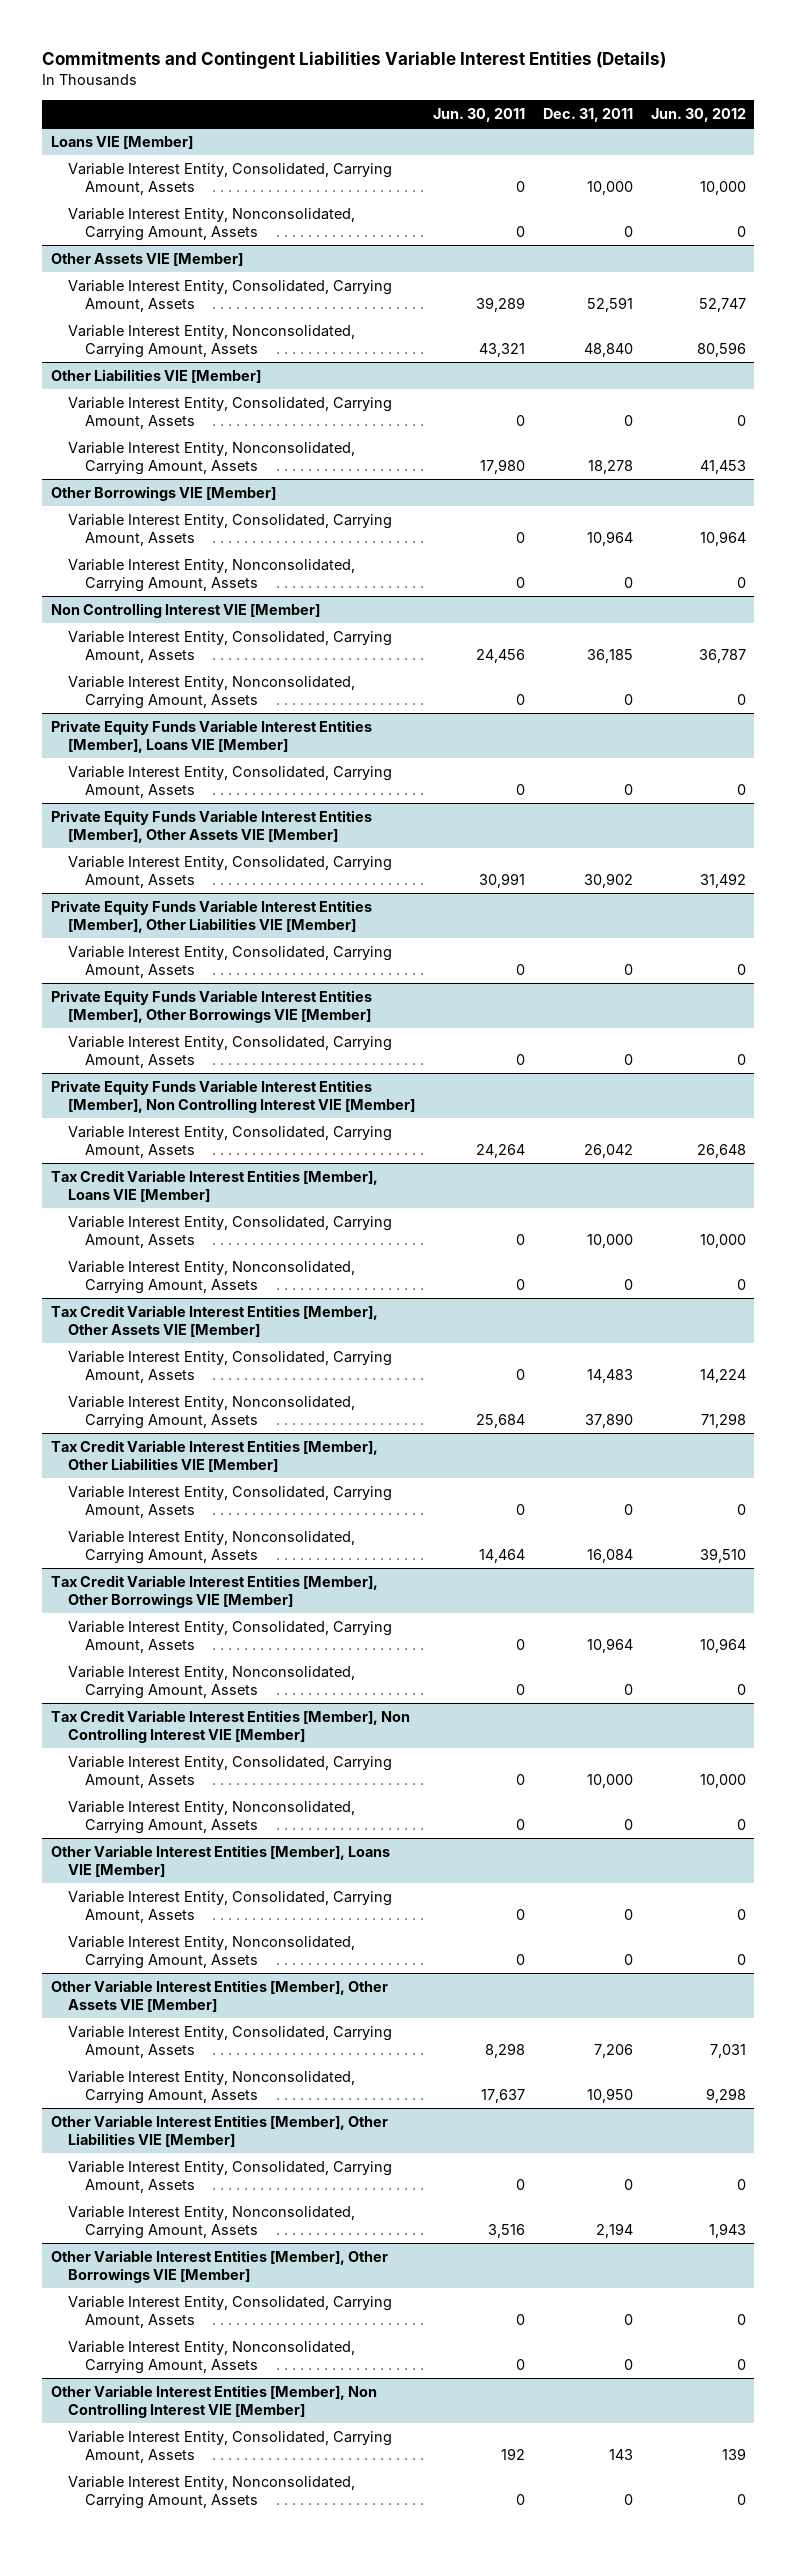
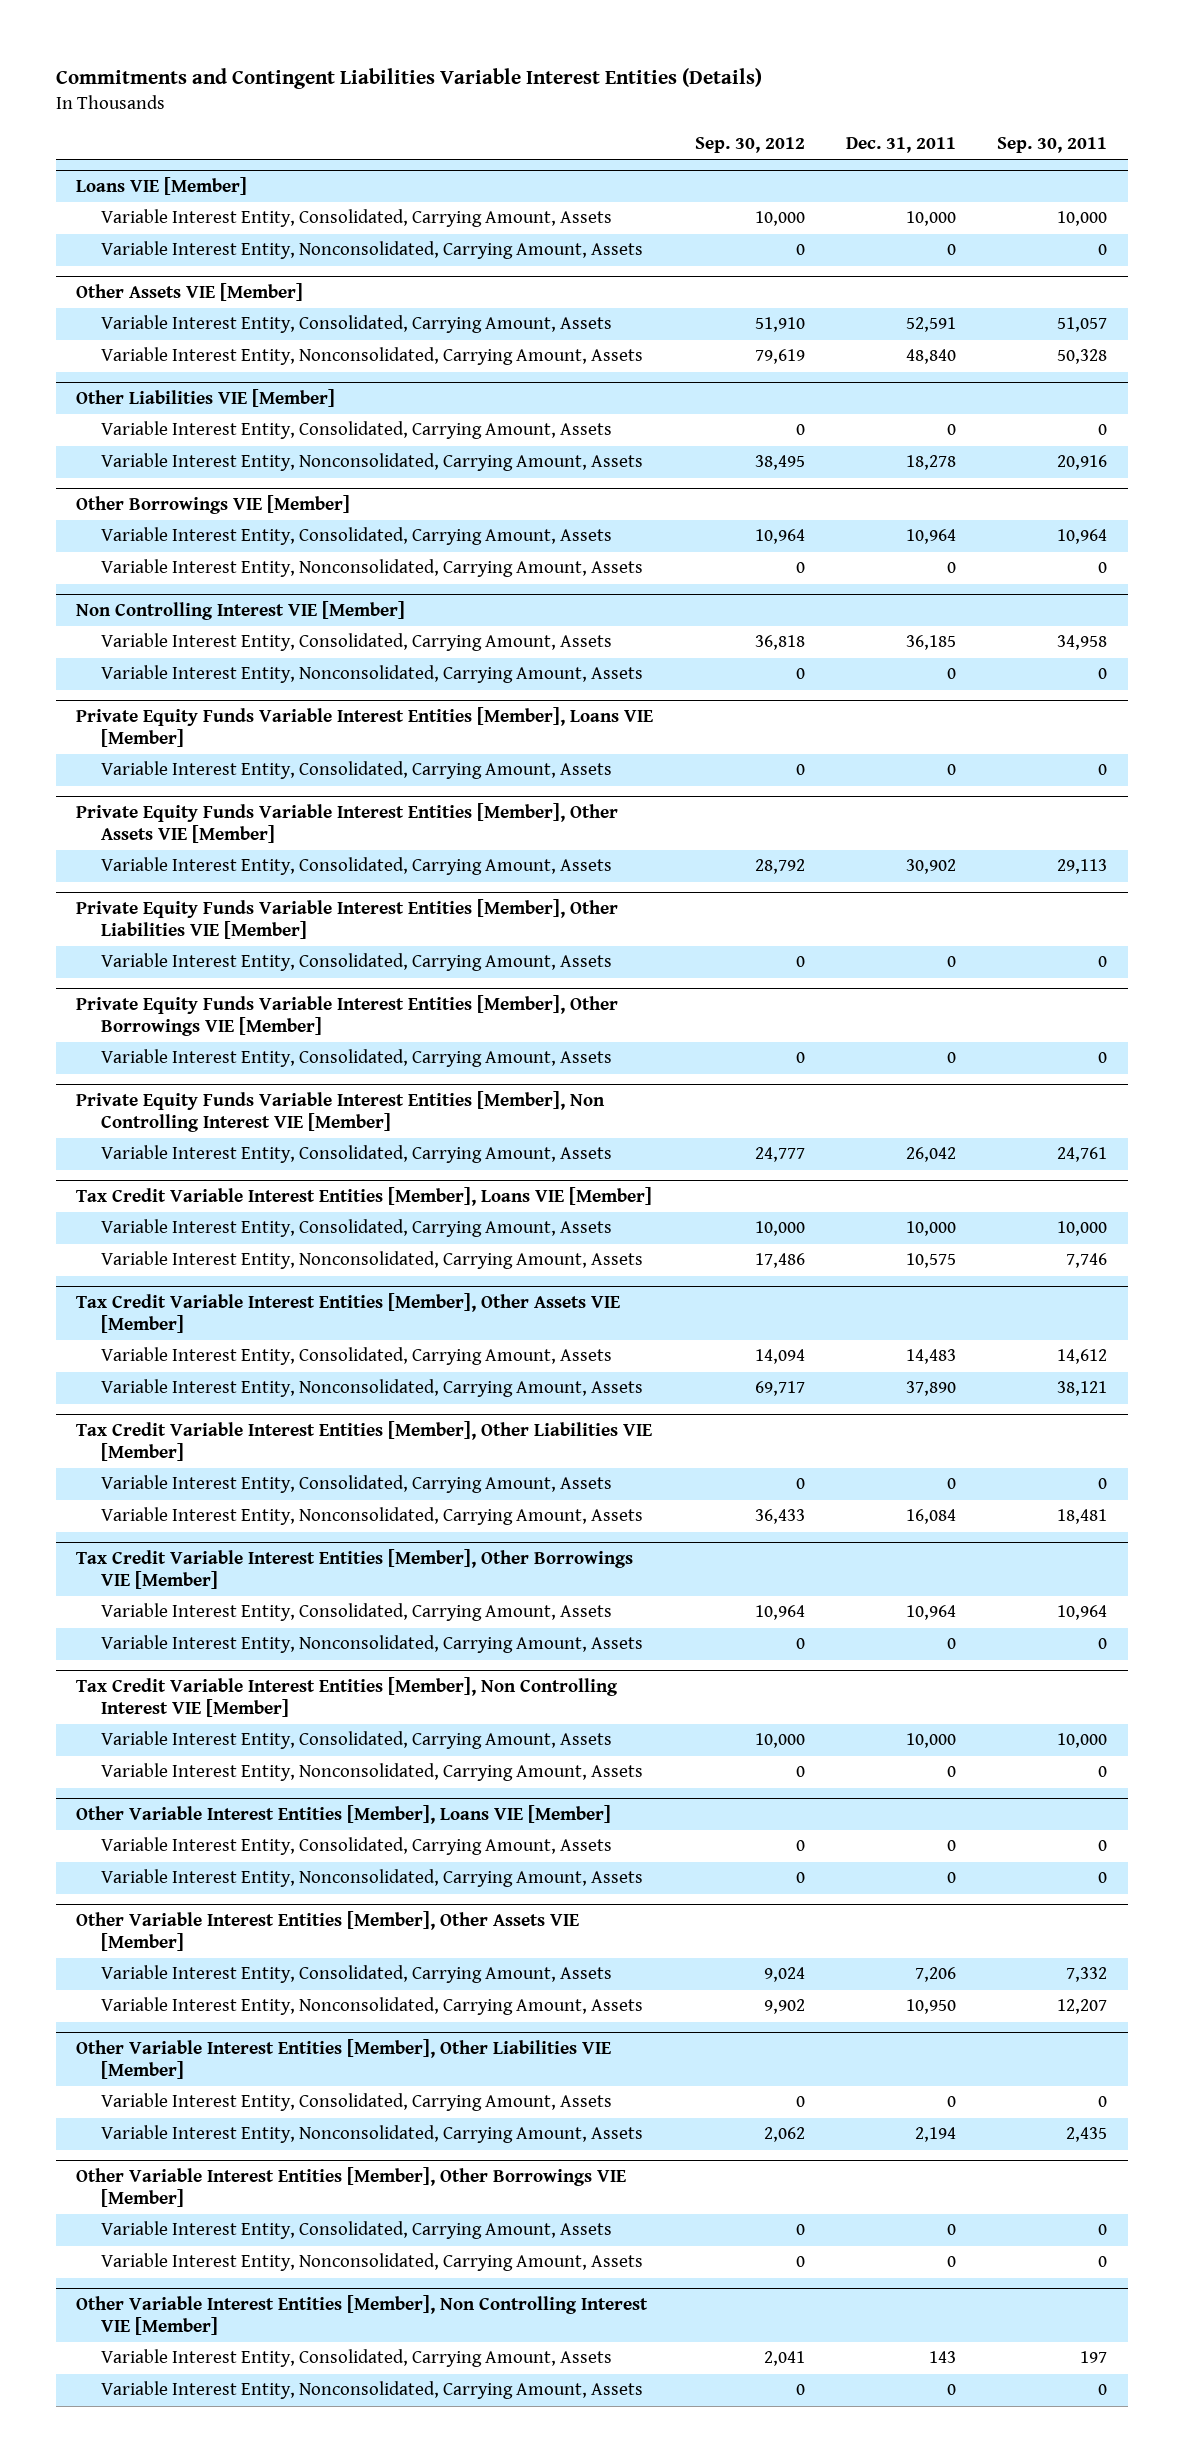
- | Jun. 30, 2011 | Dec. 31, 2011 | Jun. 30, 2012
+ | Sep. 30, 2012 | Dec. 31, 2011 | Sep. 30, 2011
@ Tax Credit Variable Interest Entities [Member], Loans VIE [Member]
- Variable Interest Entity, Nonconsolidated, Carrying Amount, Assets | 0 | 0 | 0
+ Variable Interest Entity, Nonconsolidated, Carrying Amount, Assets | 17,486 | 10,575 | 7,746

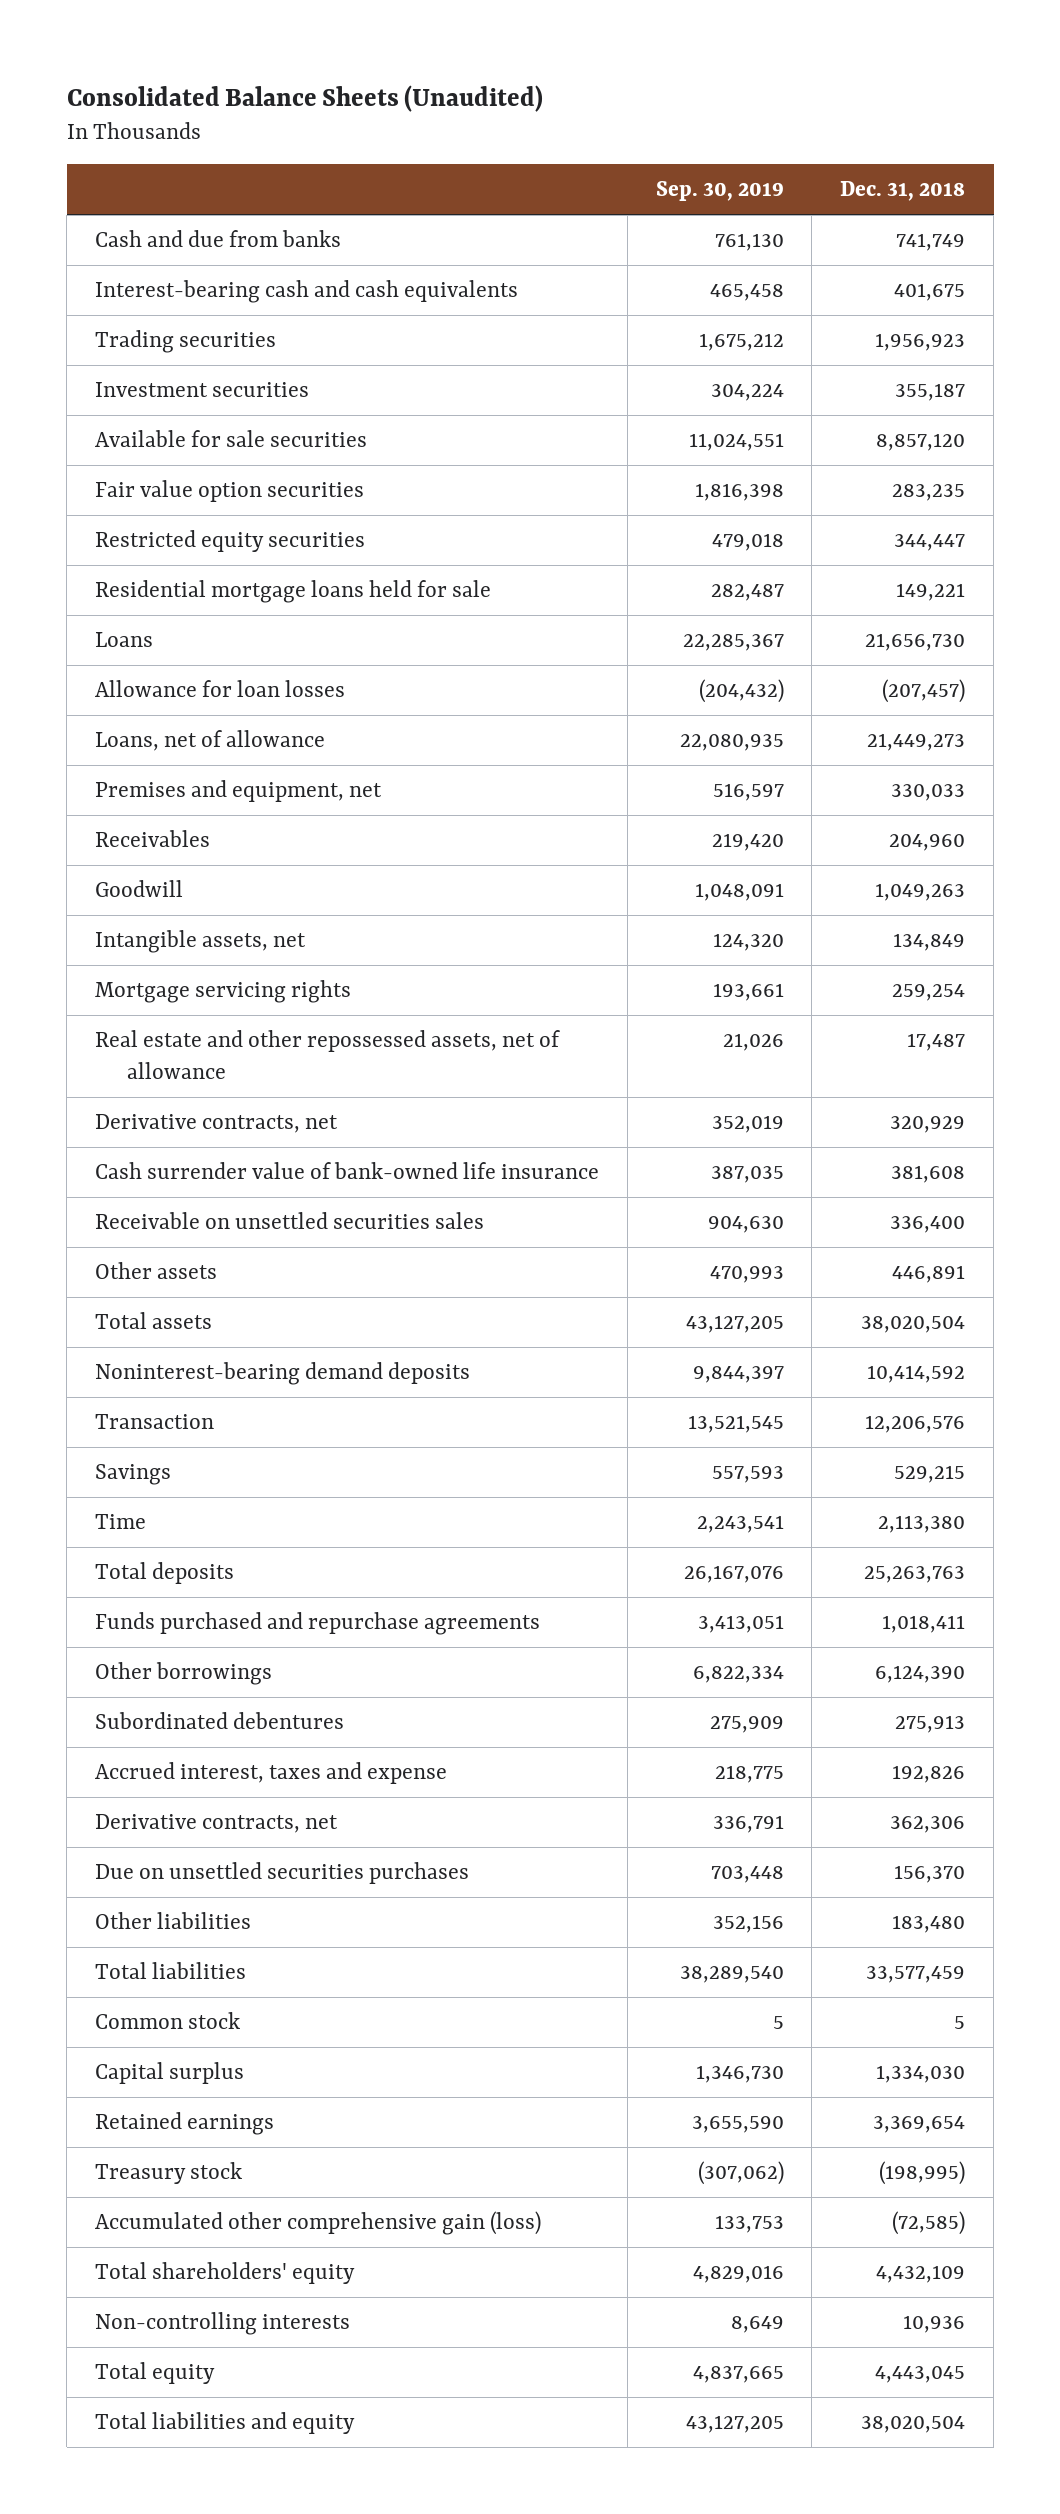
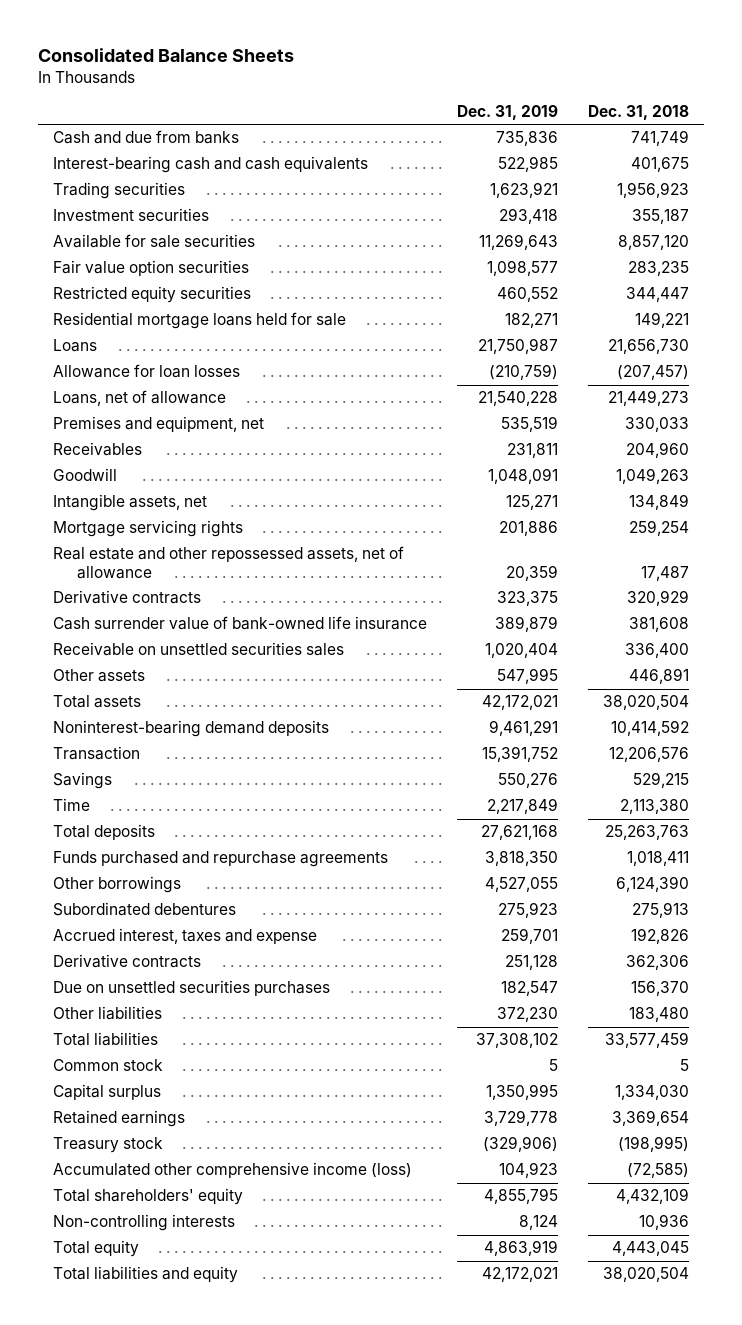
- Consolidated Balance Sheets (Unaudited)
+ Consolidated Balance Sheets
- | Sep. 30, 2019 | Dec. 31, 2018
+ | Dec. 31, 2019 | Dec. 31, 2018
- Derivative contracts, net | 352,019 | 320,929
+ Derivative contracts | 323,375 | 320,929
- Derivative contracts, net | 336,791 | 362,306
+ Derivative contracts | 251,128 | 362,306
- Accumulated other comprehensive gain (loss) | 133,753 | (72,585)
+ Accumulated other comprehensive income (loss) | 104,923 | (72,585)

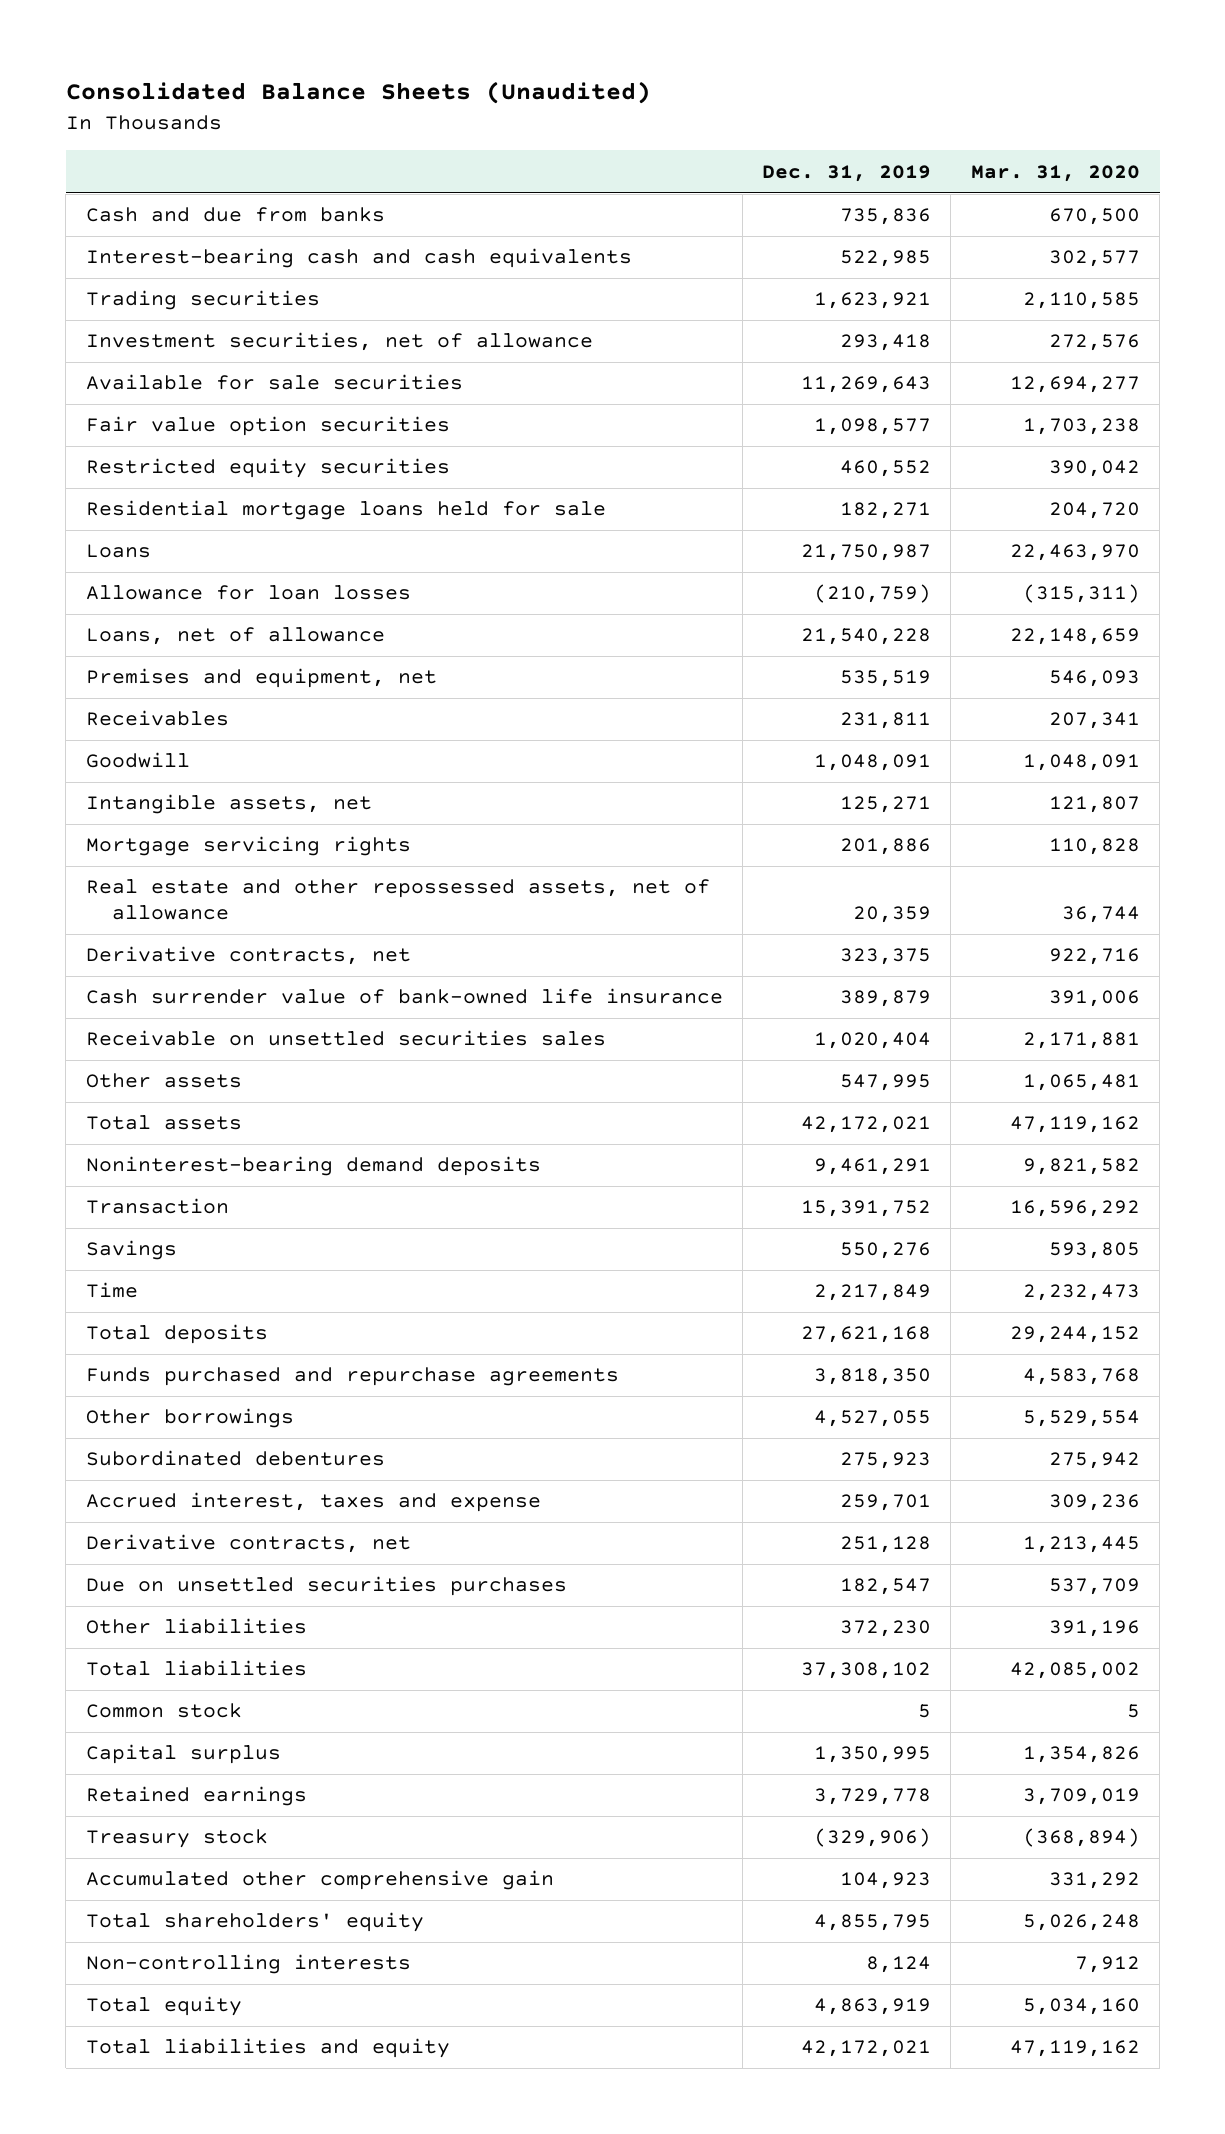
- Consolidated Balance Sheets
+ Consolidated Balance Sheets (Unaudited)
- | Dec. 31, 2019 | Dec. 31, 2018
+ | Dec. 31, 2019 | Mar. 31, 2020
- Investment securities | 293,418 | 355,187
+ Investment securities, net of allowance | 293,418 | 272,576
- Derivative contracts | 323,375 | 320,929
+ Derivative contracts, net | 323,375 | 922,716
- Derivative contracts | 251,128 | 362,306
+ Derivative contracts, net | 251,128 | 1,213,445
- Accumulated other comprehensive income (loss) | 104,923 | (72,585)
+ Accumulated other comprehensive gain | 104,923 | 331,292

